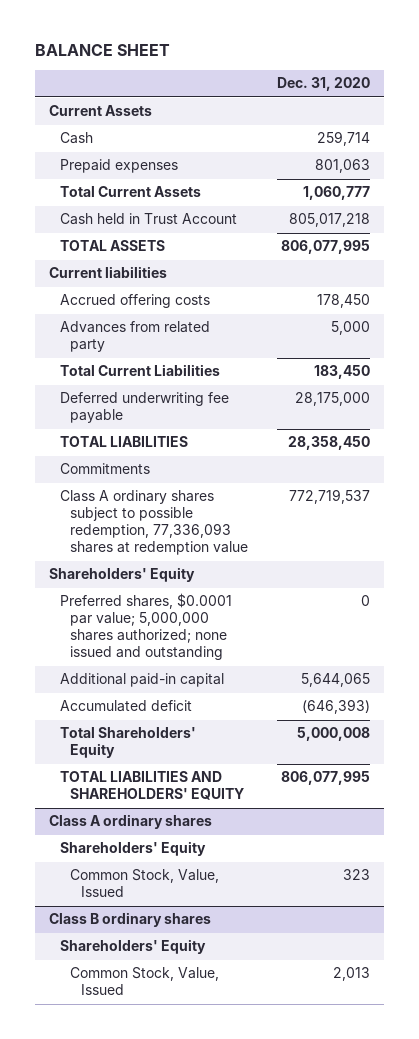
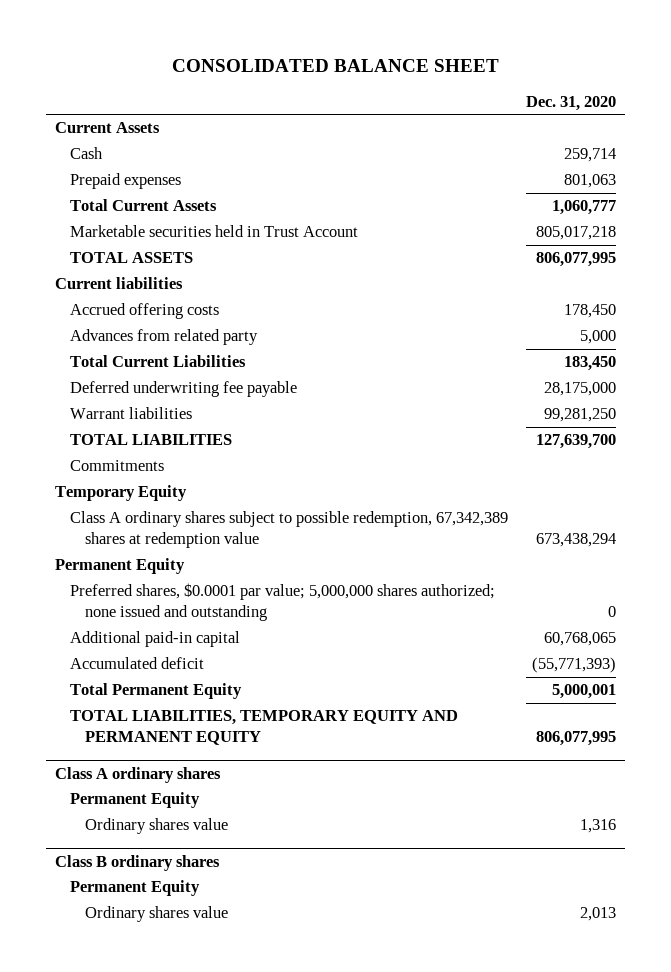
- BALANCE SHEET
+ CONSOLIDATED BALANCE SHEET
- Cash held in Trust Account | 805,017,218
+ Marketable securities held in Trust Account | 805,017,218
- TOTAL LIABILITIES | 28,358,450
+ Warrant liabilities | 99,281,250
+ TOTAL LIABILITIES | 127,639,700
- Class A ordinary shares subject to possible redemption, 77,336,093 shares at redemption value | 772,719,537
- Shareholders' Equity
+ Temporary Equity
+ Class A ordinary shares subject to possible redemption, 67,342,389 shares at redemption value | 673,438,294
+ Permanent Equity
- Additional paid-in capital | 5,644,065
- Accumulated deficit | (646,393)
- Total Shareholders' Equity | 5,000,008
- TOTAL LIABILITIES AND SHAREHOLDERS' EQUITY | 806,077,995
+ Additional paid-in capital | 60,768,065
+ Accumulated deficit | (55,771,393)
+ Total Permanent Equity | 5,000,001
+ TOTAL LIABILITIES, TEMPORARY EQUITY AND PERMANENT EQUITY | 806,077,995
@ Class A ordinary shares
- Shareholders' Equity
- Common Stock, Value, Issued | 323
+ Permanent Equity
+ Ordinary shares value | 1,316
@ Class B ordinary shares
- Shareholders' Equity
- Common Stock, Value, Issued | 2,013
+ Permanent Equity
+ Ordinary shares value | 2,013

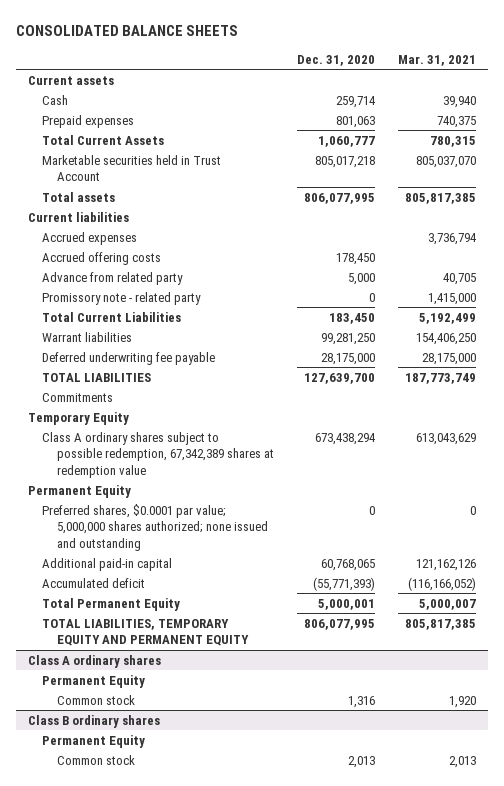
- CONSOLIDATED BALANCE SHEET
+ CONSOLIDATED BALANCE SHEETS
- | Dec. 31, 2020
+ | Dec. 31, 2020 | Mar. 31, 2021
- Current Assets
+ Current assets
- TOTAL ASSETS | 806,077,995
+ Total assets | 806,077,995 | 805,817,385
+ Accrued expenses | | 3,736,794
- Advances from related party | 5,000
+ Advance from related party | 5,000 | 40,705
+ Promissory note - related party | 0 | 1,415,000
moved down: Deferred underwriting fee payable | 28,175,000 | 28,175,000
@ Class A ordinary shares
- Ordinary shares value | 1,316
+ Common stock | 1,316 | 1,920
@ Class B ordinary shares
- Ordinary shares value | 2,013
+ Common stock | 2,013 | 2,013

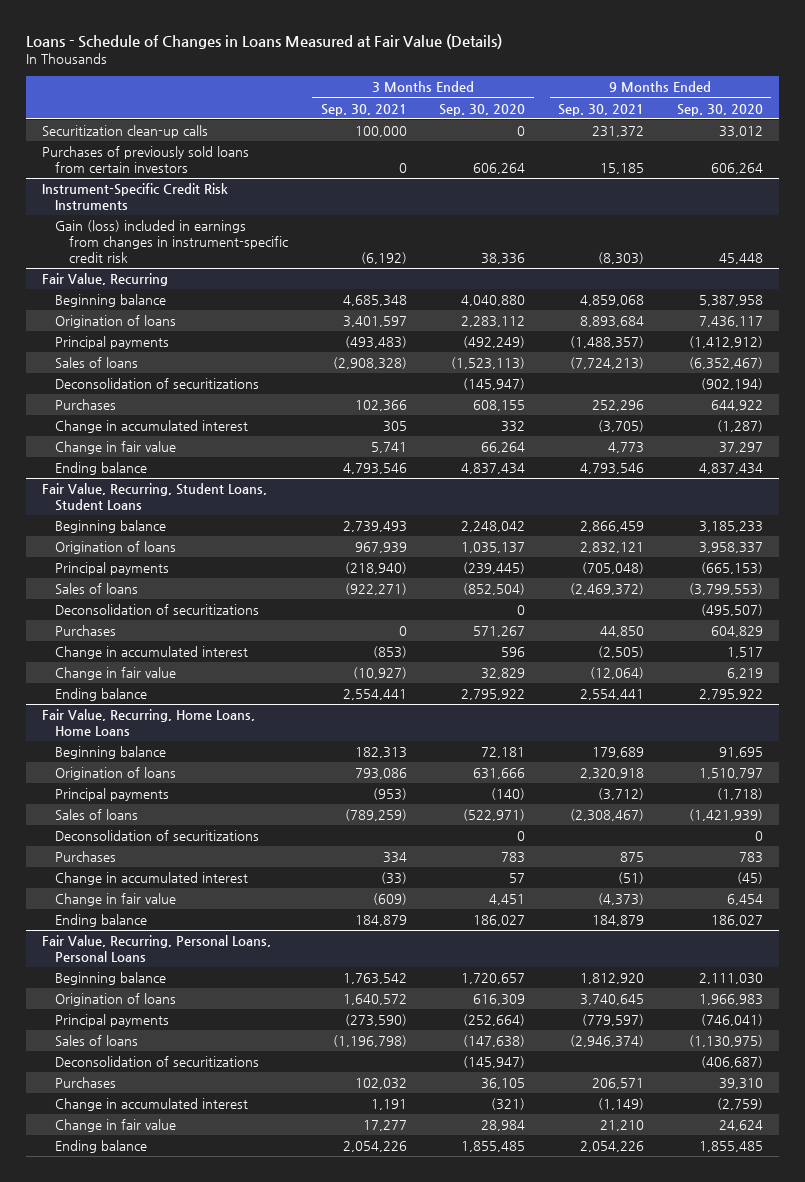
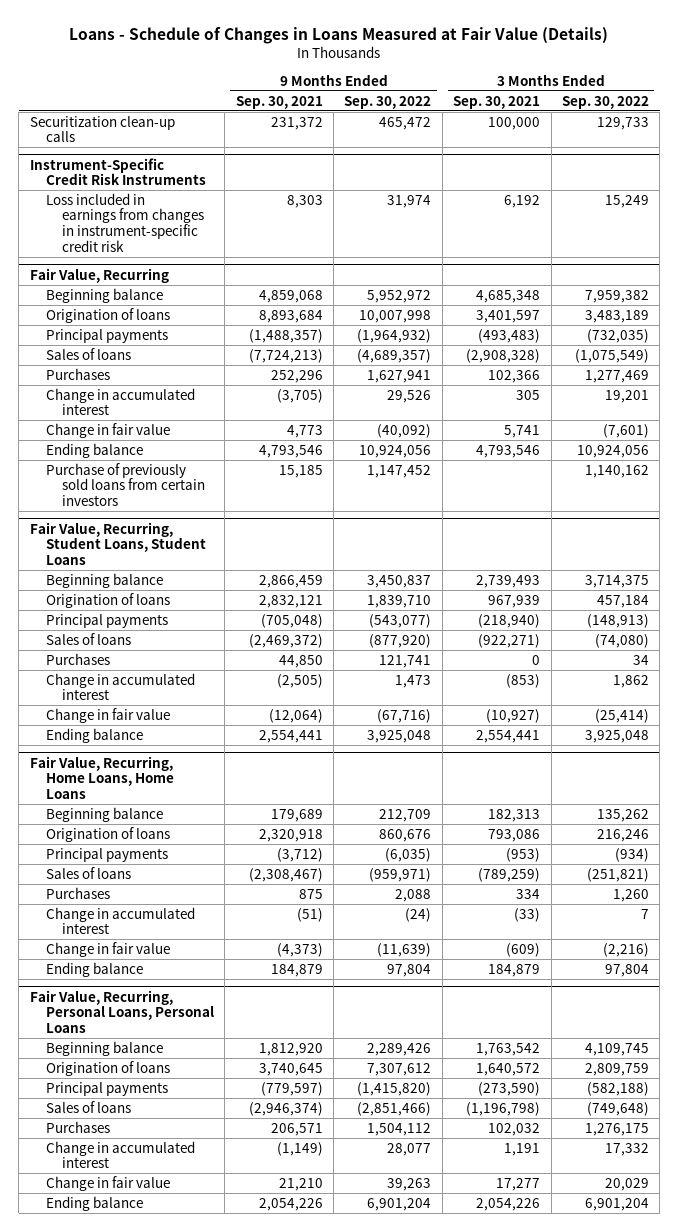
- | 3 Months Ended Sep. 30, 2021 | 3 Months Ended Sep. 30, 2020 | 9 Months Ended Sep. 30, 2021 | 9 Months Ended Sep. 30, 2020
+ | 9 Months Ended Sep. 30, 2021 | 9 Months Ended Sep. 30, 2022 | 3 Months Ended Sep. 30, 2021 | 3 Months Ended Sep. 30, 2022
- Purchases of previously sold loans from certain investors | 0 | 606,264 | 15,185 | 606,264
@ Instrument-Specific Credit Risk Instruments
- Gain (loss) included in earnings from changes in instrument-specific credit risk | (6,192) | 38,336 | (8,303) | 45,448
+ Loss included in earnings from changes in instrument-specific credit risk | 8,303 | 31,974 | 6,192 | 15,249
@ Fair Value, Recurring
- Deconsolidation of securitizations | | (145,947) | | (902,194)
+ Purchase of previously sold loans from certain investors | 15,185 | 1,147,452 | | 1,140,162
@ Fair Value, Recurring, Student Loans, Student Loans
- Deconsolidation of securitizations | | 0 | | (495,507)
@ Fair Value, Recurring, Home Loans, Home Loans
- Deconsolidation of securitizations | | 0 | | 0
@ Fair Value, Recurring, Personal Loans, Personal Loans
- Deconsolidation of securitizations | | (145,947) | | (406,687)

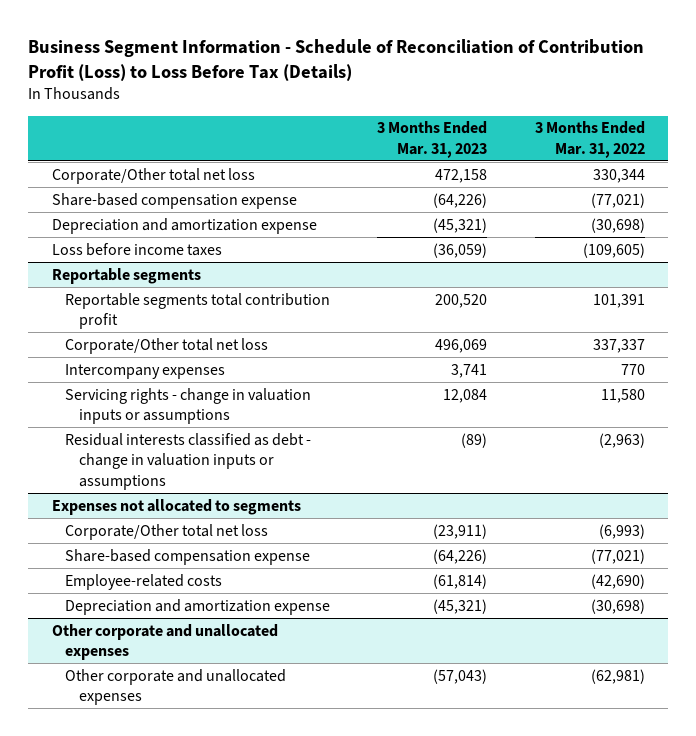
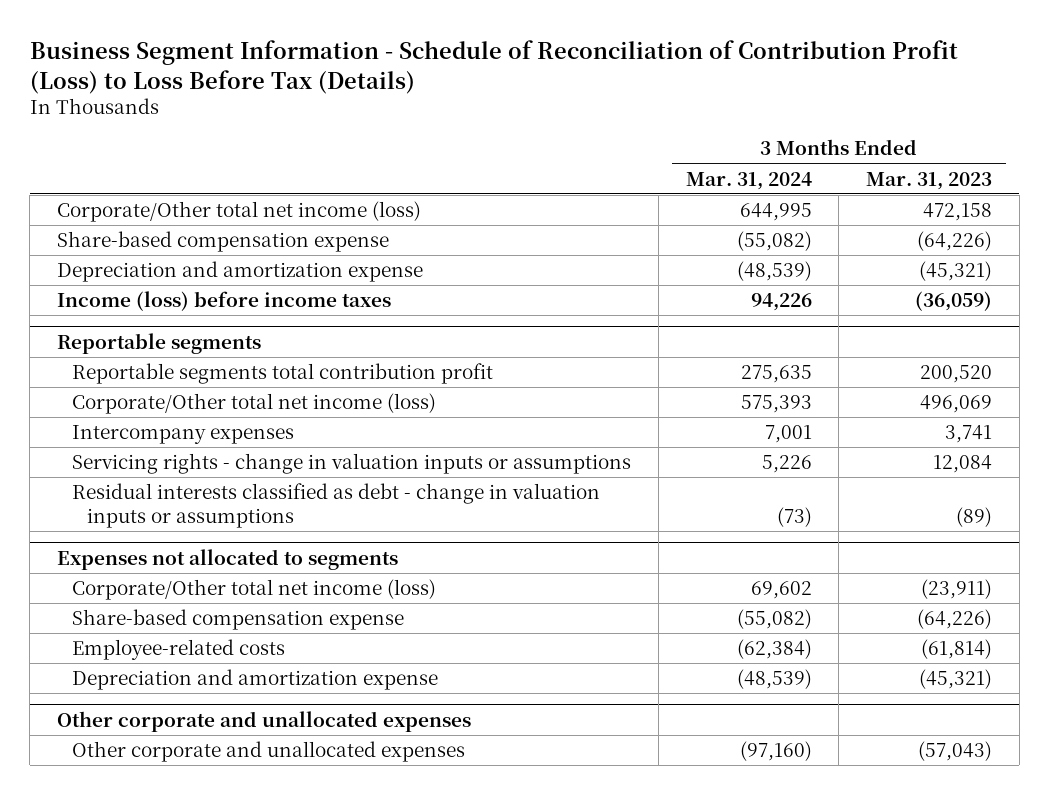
- | 3 Months Ended Mar. 31, 2023 | 3 Months Ended Mar. 31, 2022
+ | 3 Months Ended Mar. 31, 2024 | 3 Months Ended Mar. 31, 2023
- Corporate/Other total net loss | 472,158 | 330,344
+ Corporate/Other total net income (loss) | 644,995 | 472,158
- Loss before income taxes | (36,059) | (109,605)
+ Income (loss) before income taxes | 94,226 | (36,059)
@ Reportable segments
- Corporate/Other total net loss | 496,069 | 337,337
+ Corporate/Other total net income (loss) | 575,393 | 496,069
@ Expenses not allocated to segments
- Corporate/Other total net loss | (23,911) | (6,993)
+ Corporate/Other total net income (loss) | 69,602 | (23,911)

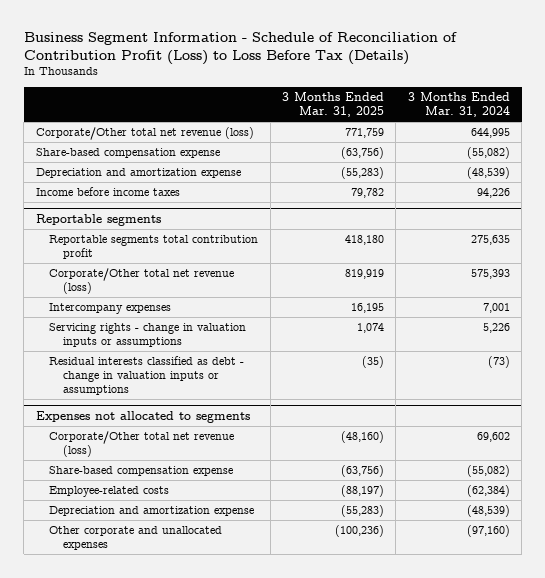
- | 3 Months Ended Mar. 31, 2024 | 3 Months Ended Mar. 31, 2023
+ | 3 Months Ended Mar. 31, 2025 | 3 Months Ended Mar. 31, 2024
- Corporate/Other total net income (loss) | 644,995 | 472,158
+ Corporate/Other total net revenue (loss) | 771,759 | 644,995
- Income (loss) before income taxes | 94,226 | (36,059)
+ Income before income taxes | 79,782 | 94,226
@ Reportable segments
- Corporate/Other total net income (loss) | 575,393 | 496,069
+ Corporate/Other total net revenue (loss) | 819,919 | 575,393
@ Expenses not allocated to segments
- Corporate/Other total net income (loss) | 69,602 | (23,911)
+ Corporate/Other total net revenue (loss) | (48,160) | 69,602
- Other corporate and unallocated expenses

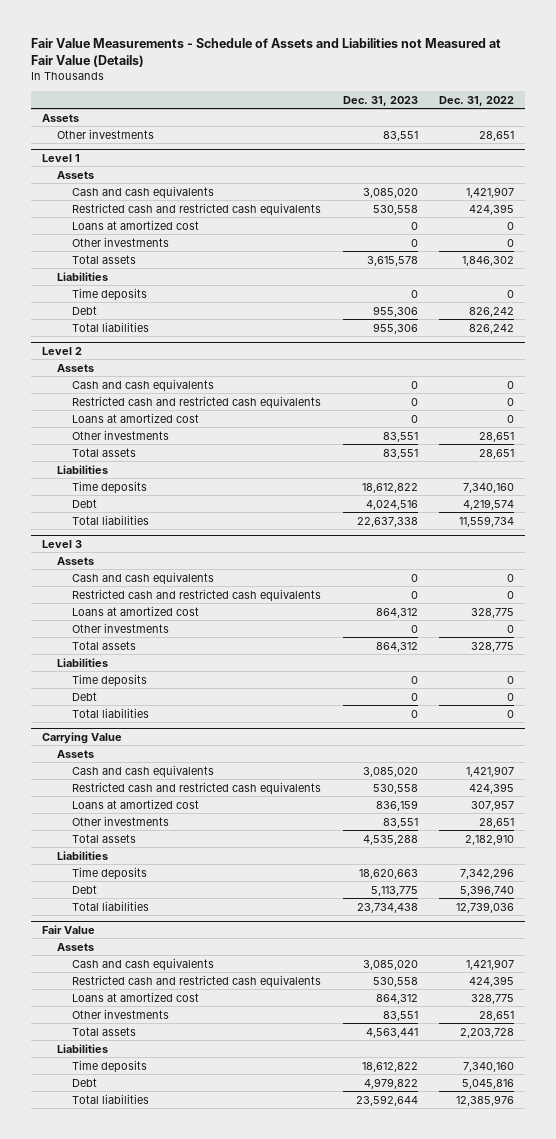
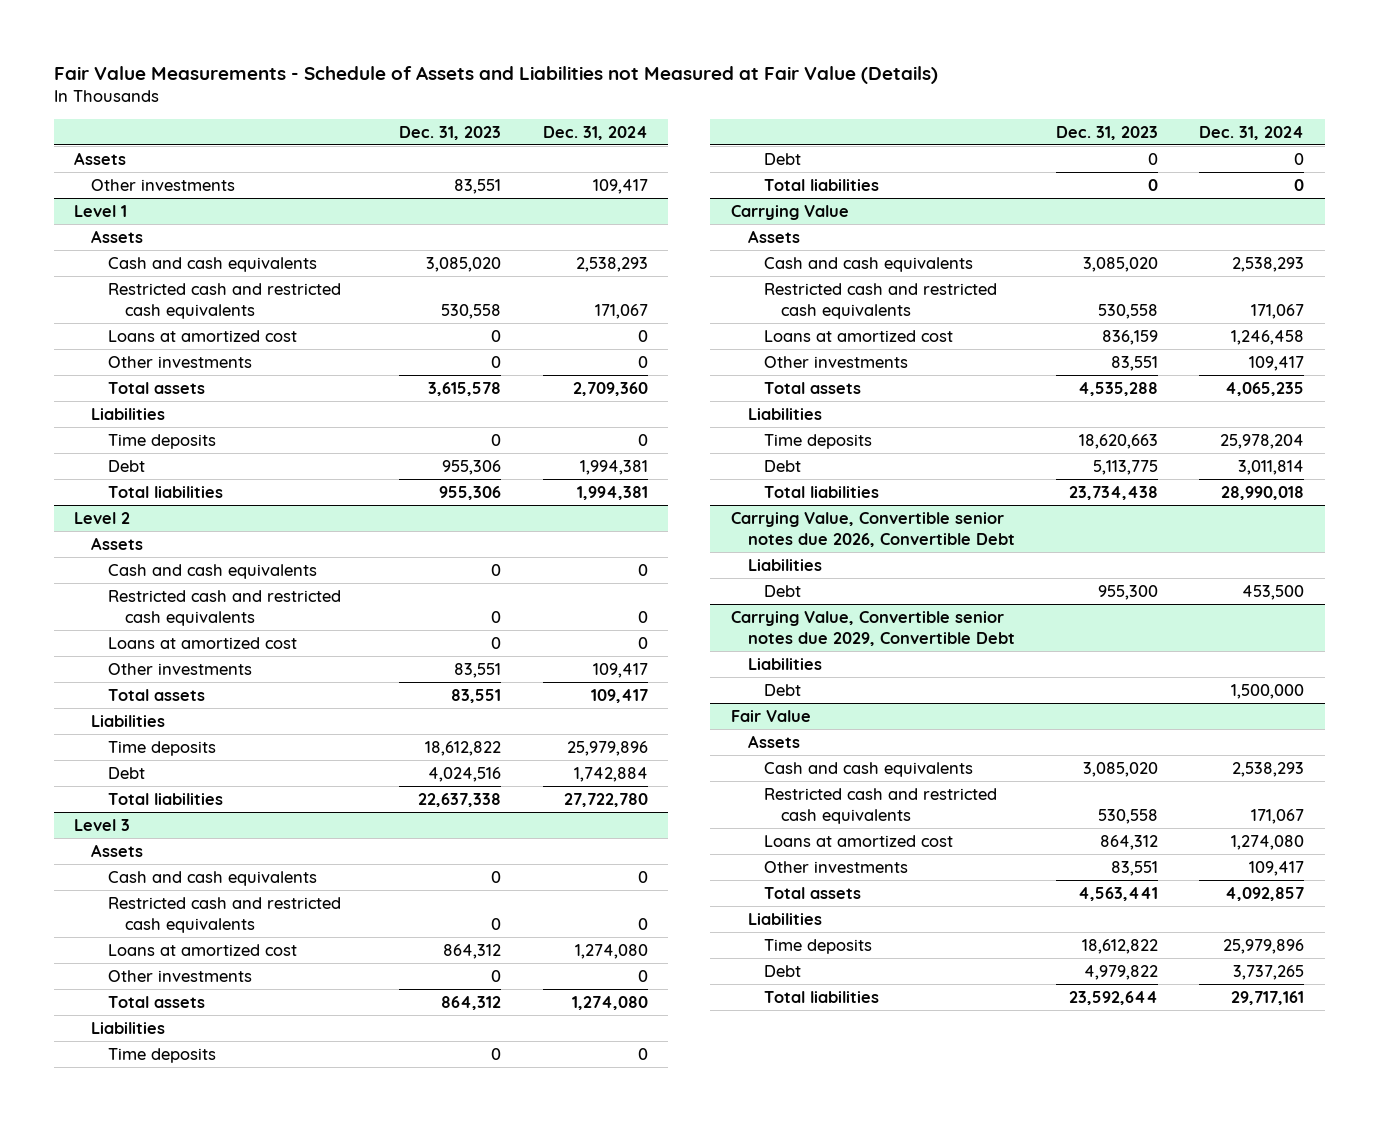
- | Dec. 31, 2023 | Dec. 31, 2022
+ | Dec. 31, 2023 | Dec. 31, 2024
+ Carrying Value, Convertible senior notes due 2026, Convertible Debt
+ Liabilities
+ Debt | 955,300 | 453,500
+ Carrying Value, Convertible senior notes due 2029, Convertible Debt
+ Liabilities
+ Debt | | 1,500,000

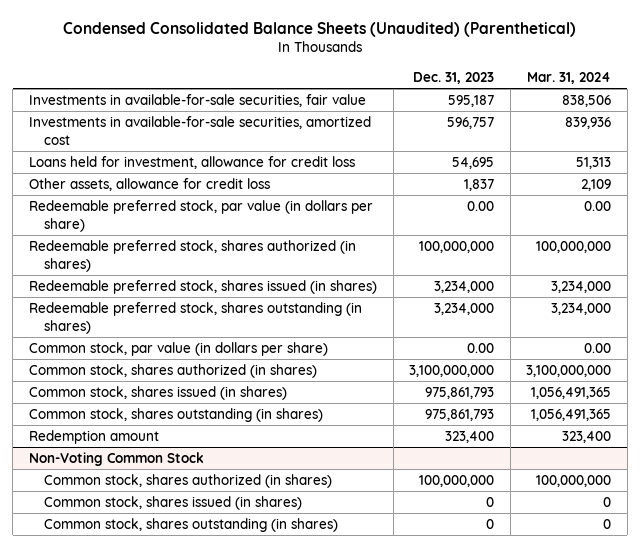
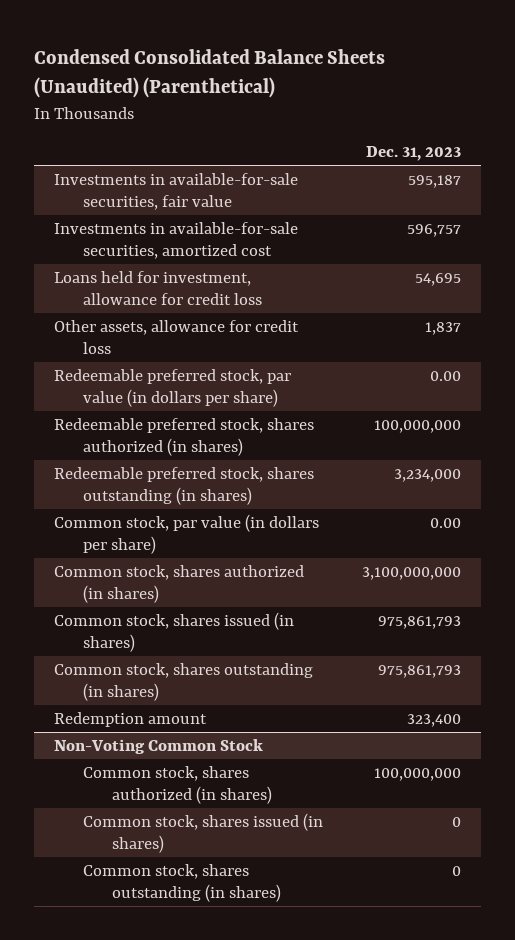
- | Dec. 31, 2023 | Mar. 31, 2024
+ | Dec. 31, 2023
- Redeemable preferred stock, shares issued (in shares) | 3,234,000 | 3,234,000

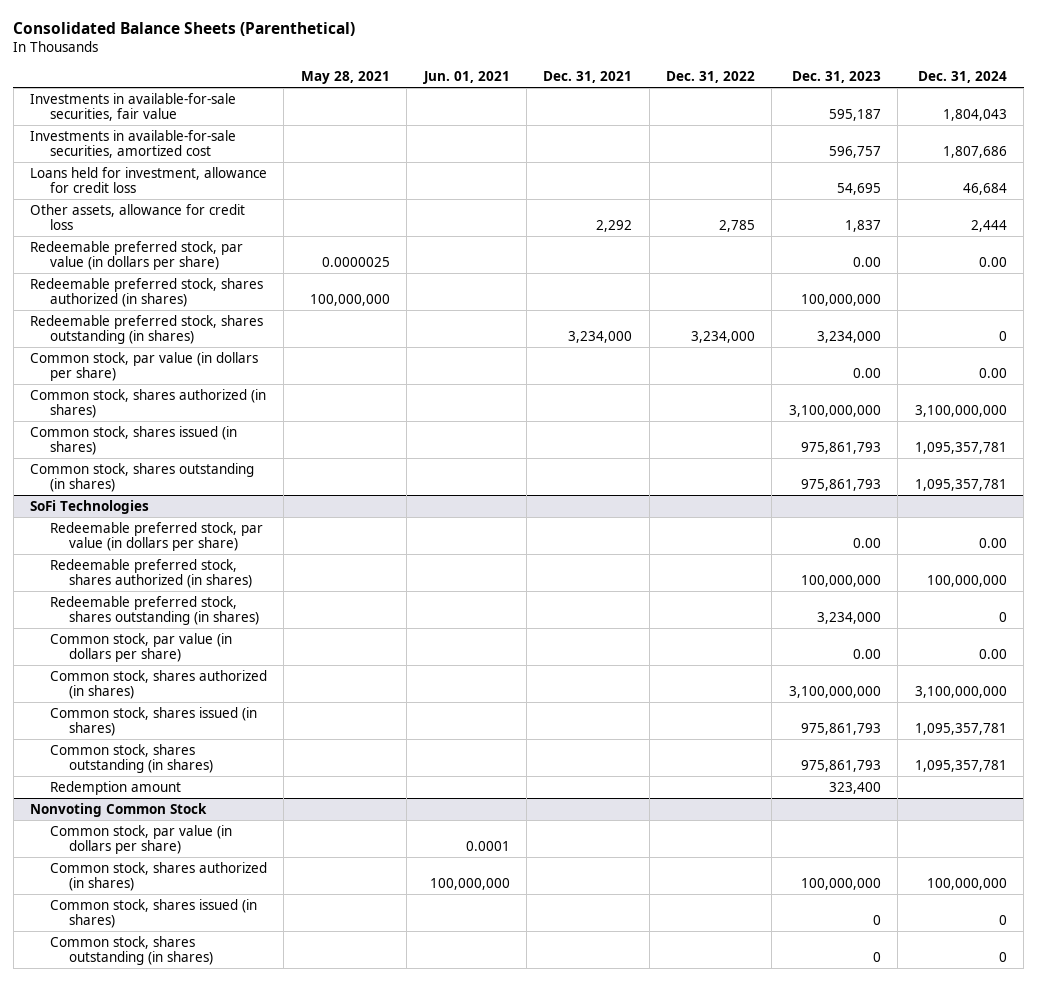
- Condensed Consolidated Balance Sheets (Unaudited) (Parenthetical)
+ Consolidated Balance Sheets (Parenthetical)
- | Dec. 31, 2023
+ | May 28, 2021 | Jun. 01, 2021 | Dec. 31, 2021 | Dec. 31, 2022 | Dec. 31, 2023 | Dec. 31, 2024
+ SoFi Technologies
+ Redeemable preferred stock, par value (in dollars per share) | | | | | 0.00 | 0.00
+ Redeemable preferred stock, shares authorized (in shares) | | | | | 100,000,000 | 100,000,000
+ Redeemable preferred stock, shares outstanding (in shares) | | | | | 3,234,000 | 0
+ Common stock, par value (in dollars per share) | | | | | 0.00 | 0.00
+ Common stock, shares authorized (in shares) | | | | | 3,100,000,000 | 3,100,000,000
+ Common stock, shares issued (in shares) | | | | | 975,861,793 | 1,095,357,781
+ Common stock, shares outstanding (in shares) | | | | | 975,861,793 | 1,095,357,781
- Non-Voting Common Stock
+ Nonvoting Common Stock
+ Common stock, par value (in dollars per share) | | 0.0001 | | | |

